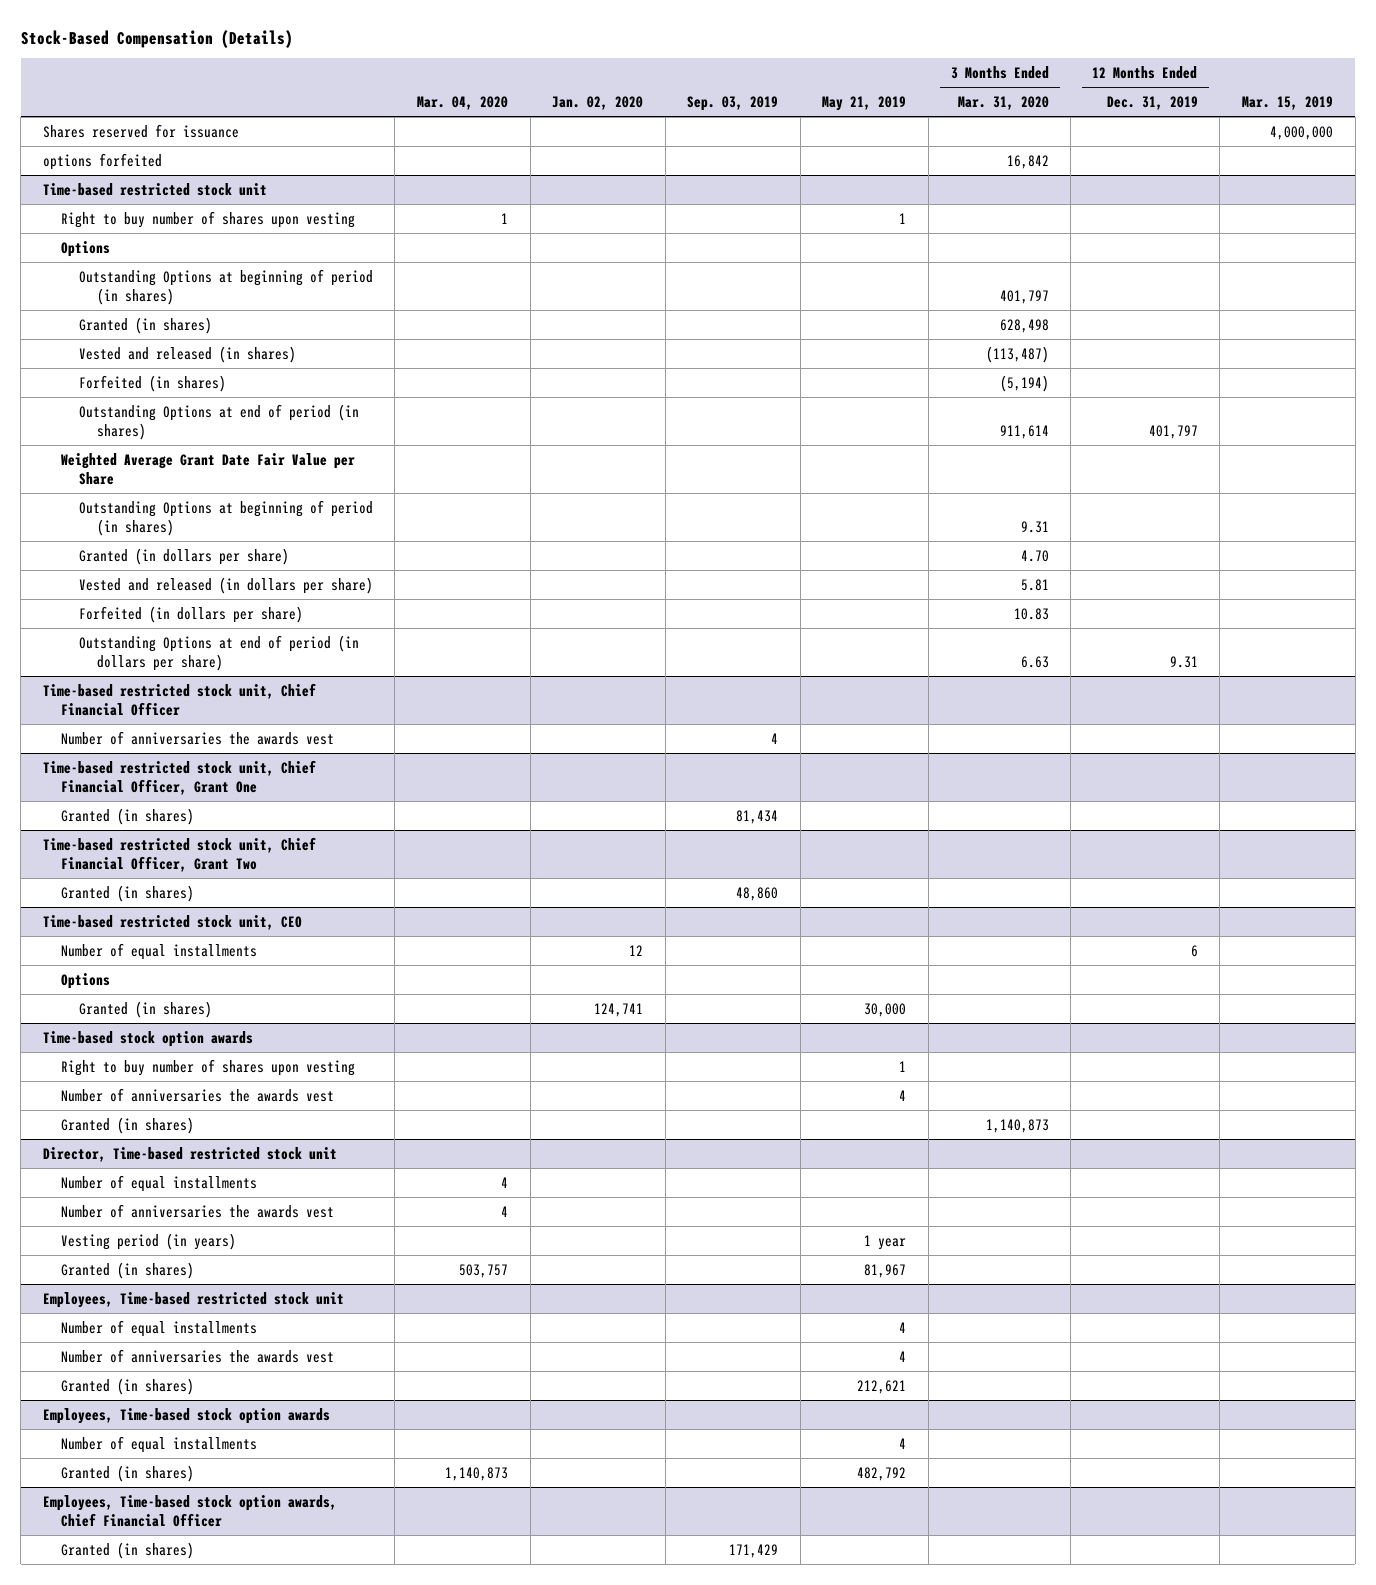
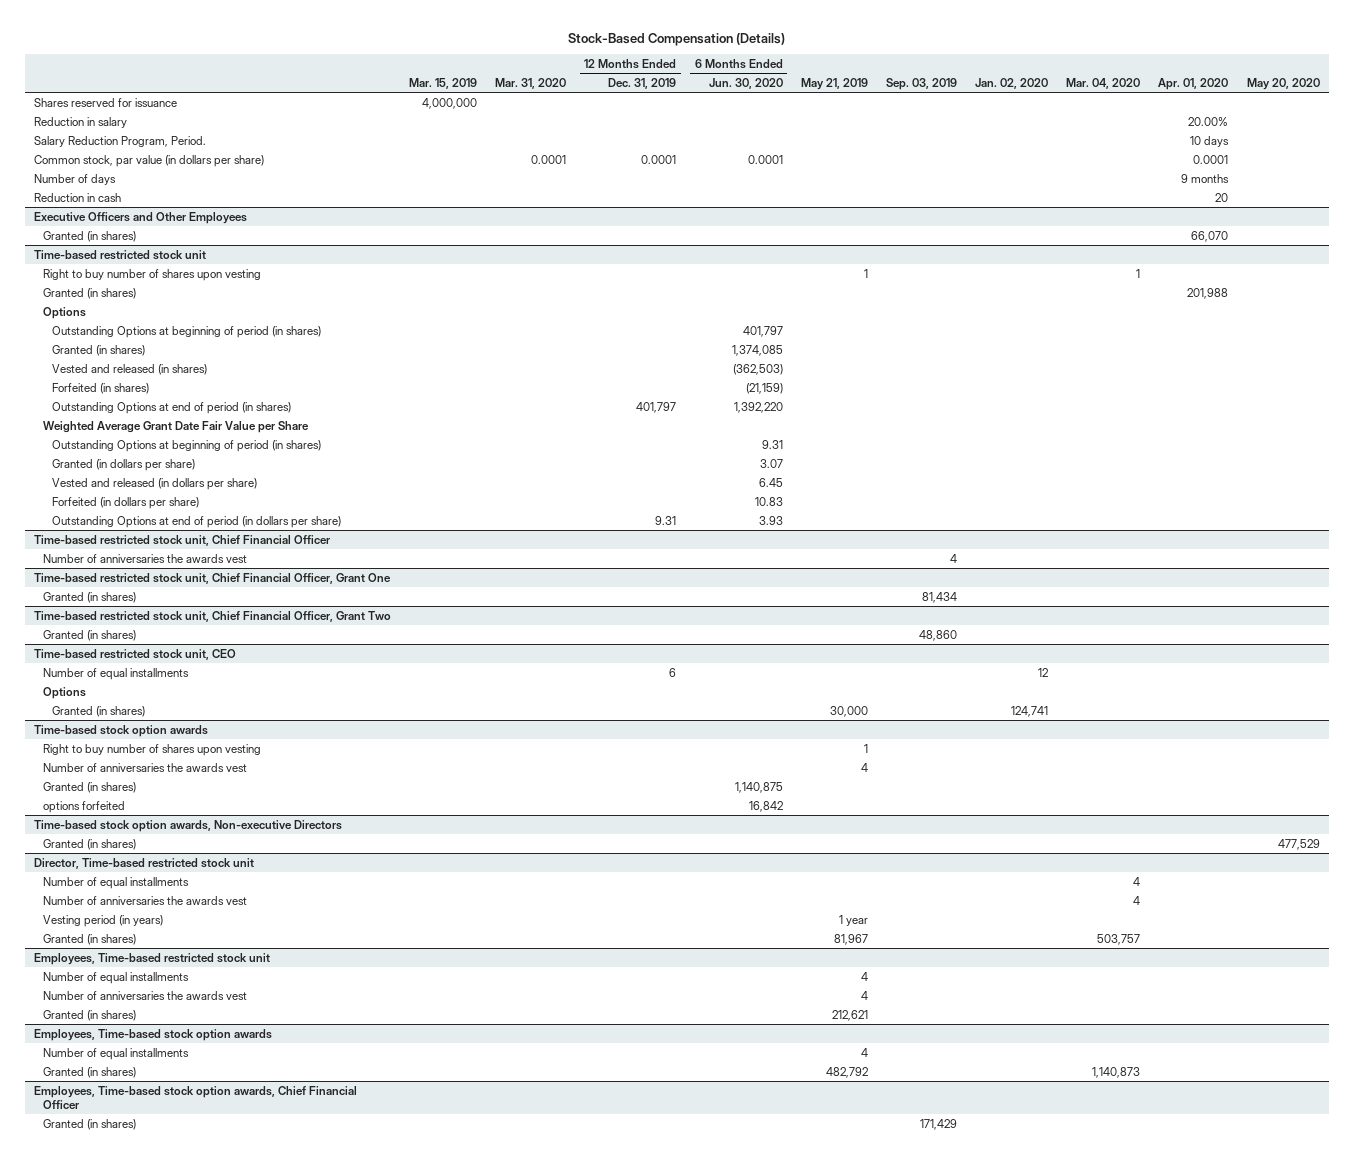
- | Mar. 04, 2020 | Jan. 02, 2020 | Sep. 03, 2019 | May 21, 2019 | 3 Months Ended Mar. 31, 2020 | 12 Months Ended Dec. 31, 2019 | Mar. 15, 2019
+ | Mar. 15, 2019 | Mar. 31, 2020 | 12 Months Ended Dec. 31, 2019 | 6 Months Ended Jun. 30, 2020 | May 21, 2019 | Sep. 03, 2019 | Jan. 02, 2020 | Mar. 04, 2020 | Apr. 01, 2020 | May 20, 2020
- options forfeited | | | | | 16,842 | |
+ Reduction in salary | | | | | | | | | 20.00% |
+ Salary Reduction Program, Period. | | | | | | | | | 10 days |
+ Common stock, par value (in dollars per share) | | 0.0001 | 0.0001 | 0.0001 | | | | | 0.0001 |
+ Number of days | | | | | | | | | 9 months |
+ Reduction in cash | | | | | | | | | 20 |
+ Executive Officers and Other Employees
+ Granted (in shares) | | | | | | | | | 66,070 |
@ Time-based restricted stock unit
+ Granted (in shares) | | | | | | | | | 201,988 |
@ Time-based stock option awards
+ options forfeited | | | | 16,842 | | | | | |
+ Time-based stock option awards, Non-executive Directors
+ Granted (in shares) | | | | | | | | | | 477,529

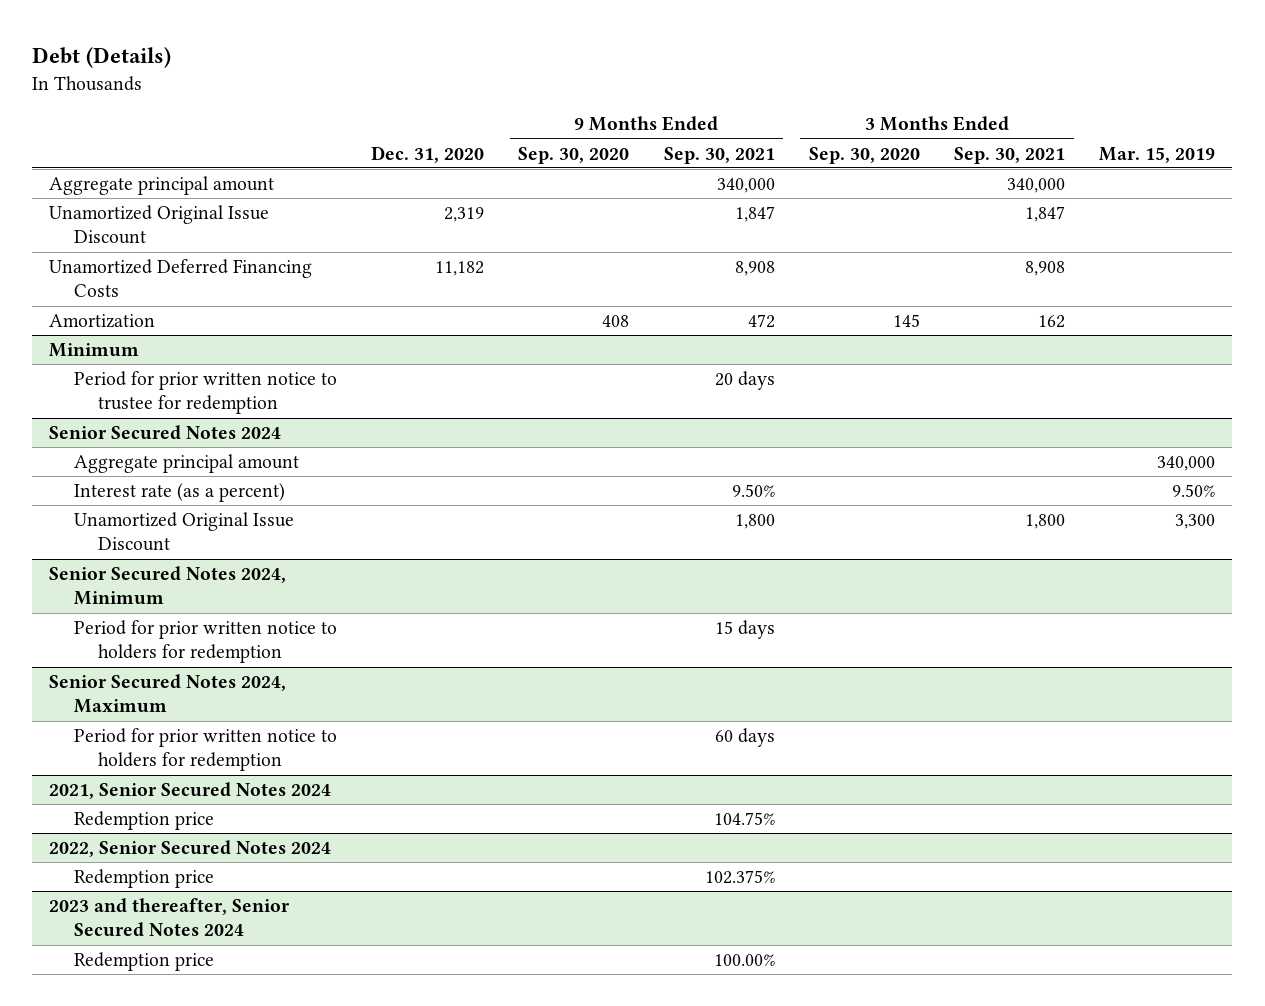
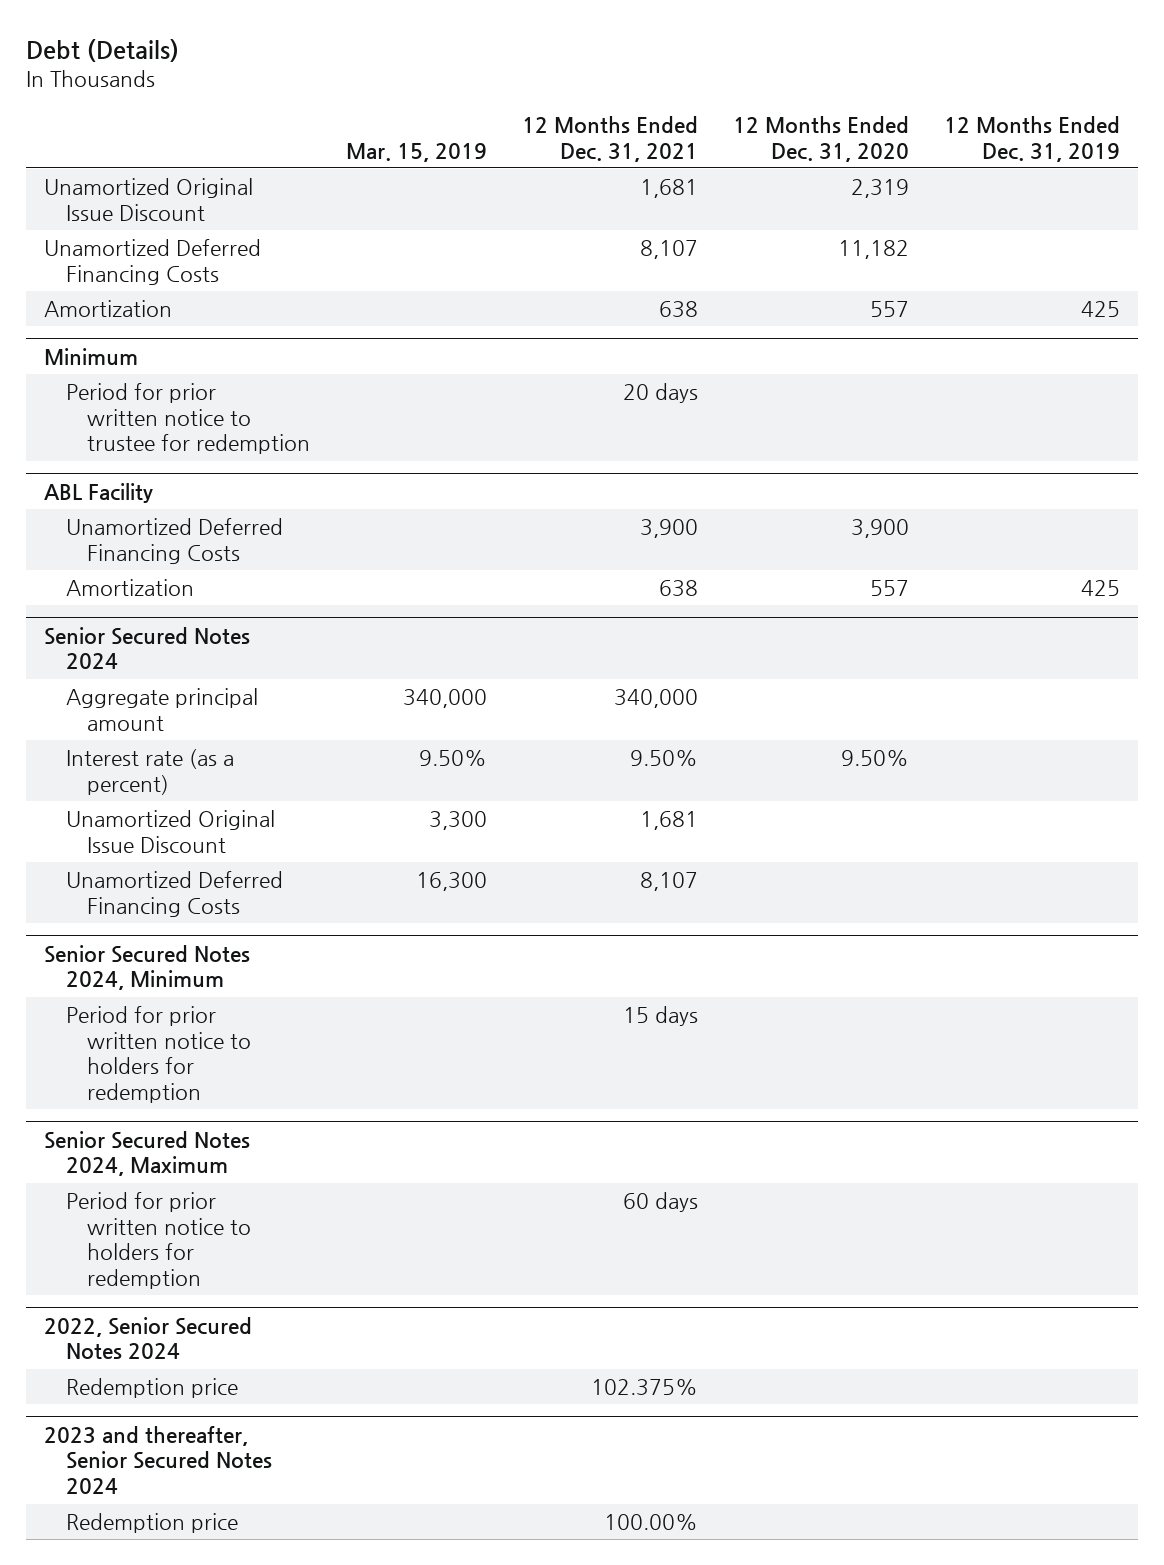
- | Dec. 31, 2020 | 9 Months Ended Sep. 30, 2020 | 9 Months Ended Sep. 30, 2021 | 3 Months Ended Sep. 30, 2020 | 3 Months Ended Sep. 30, 2021 | Mar. 15, 2019
+ | Mar. 15, 2019 | 12 Months Ended Dec. 31, 2021 | 12 Months Ended Dec. 31, 2020 | 12 Months Ended Dec. 31, 2019
- Aggregate principal amount | | | 340,000 | | 340,000 |
+ ABL Facility
+ Unamortized Deferred Financing Costs | | 3,900 | 3,900 |
+ Amortization | | 638 | 557 | 425
@ Senior Secured Notes 2024
+ Unamortized Deferred Financing Costs | 16,300 | 8,107 | |
- 2021, Senior Secured Notes 2024
- Redemption price | | | 104.75% | | |

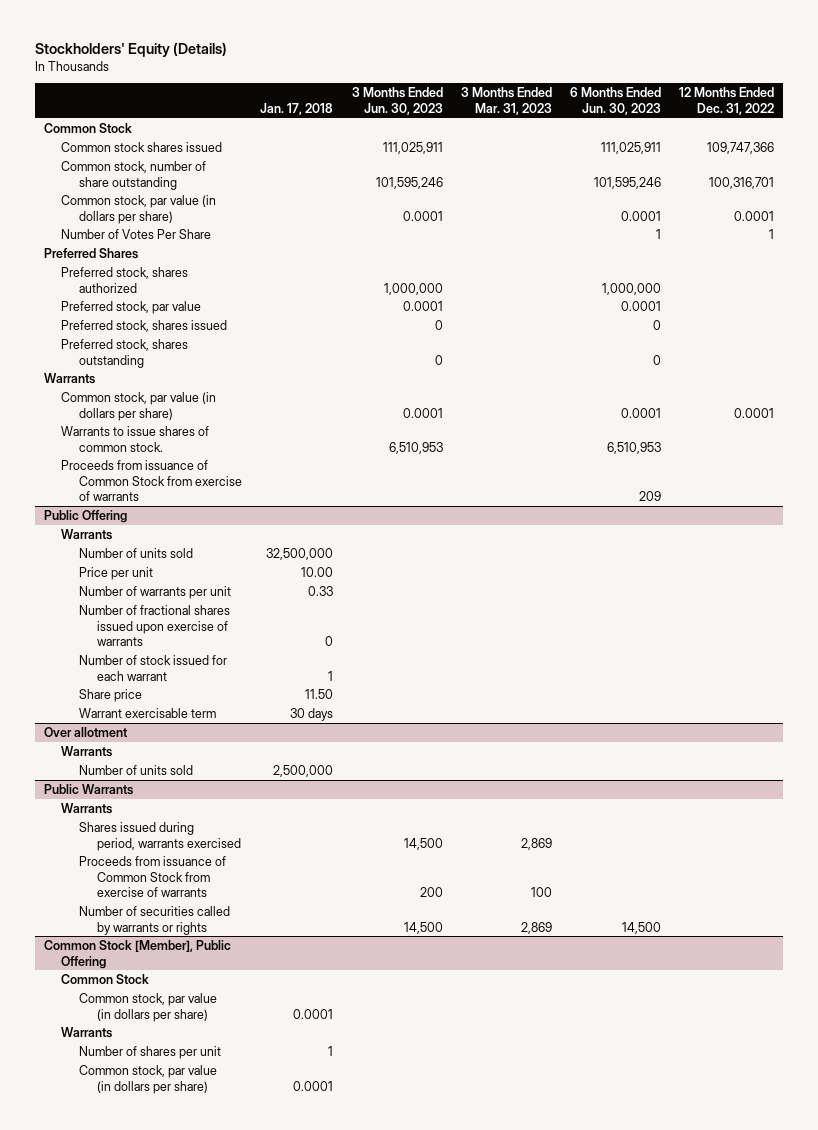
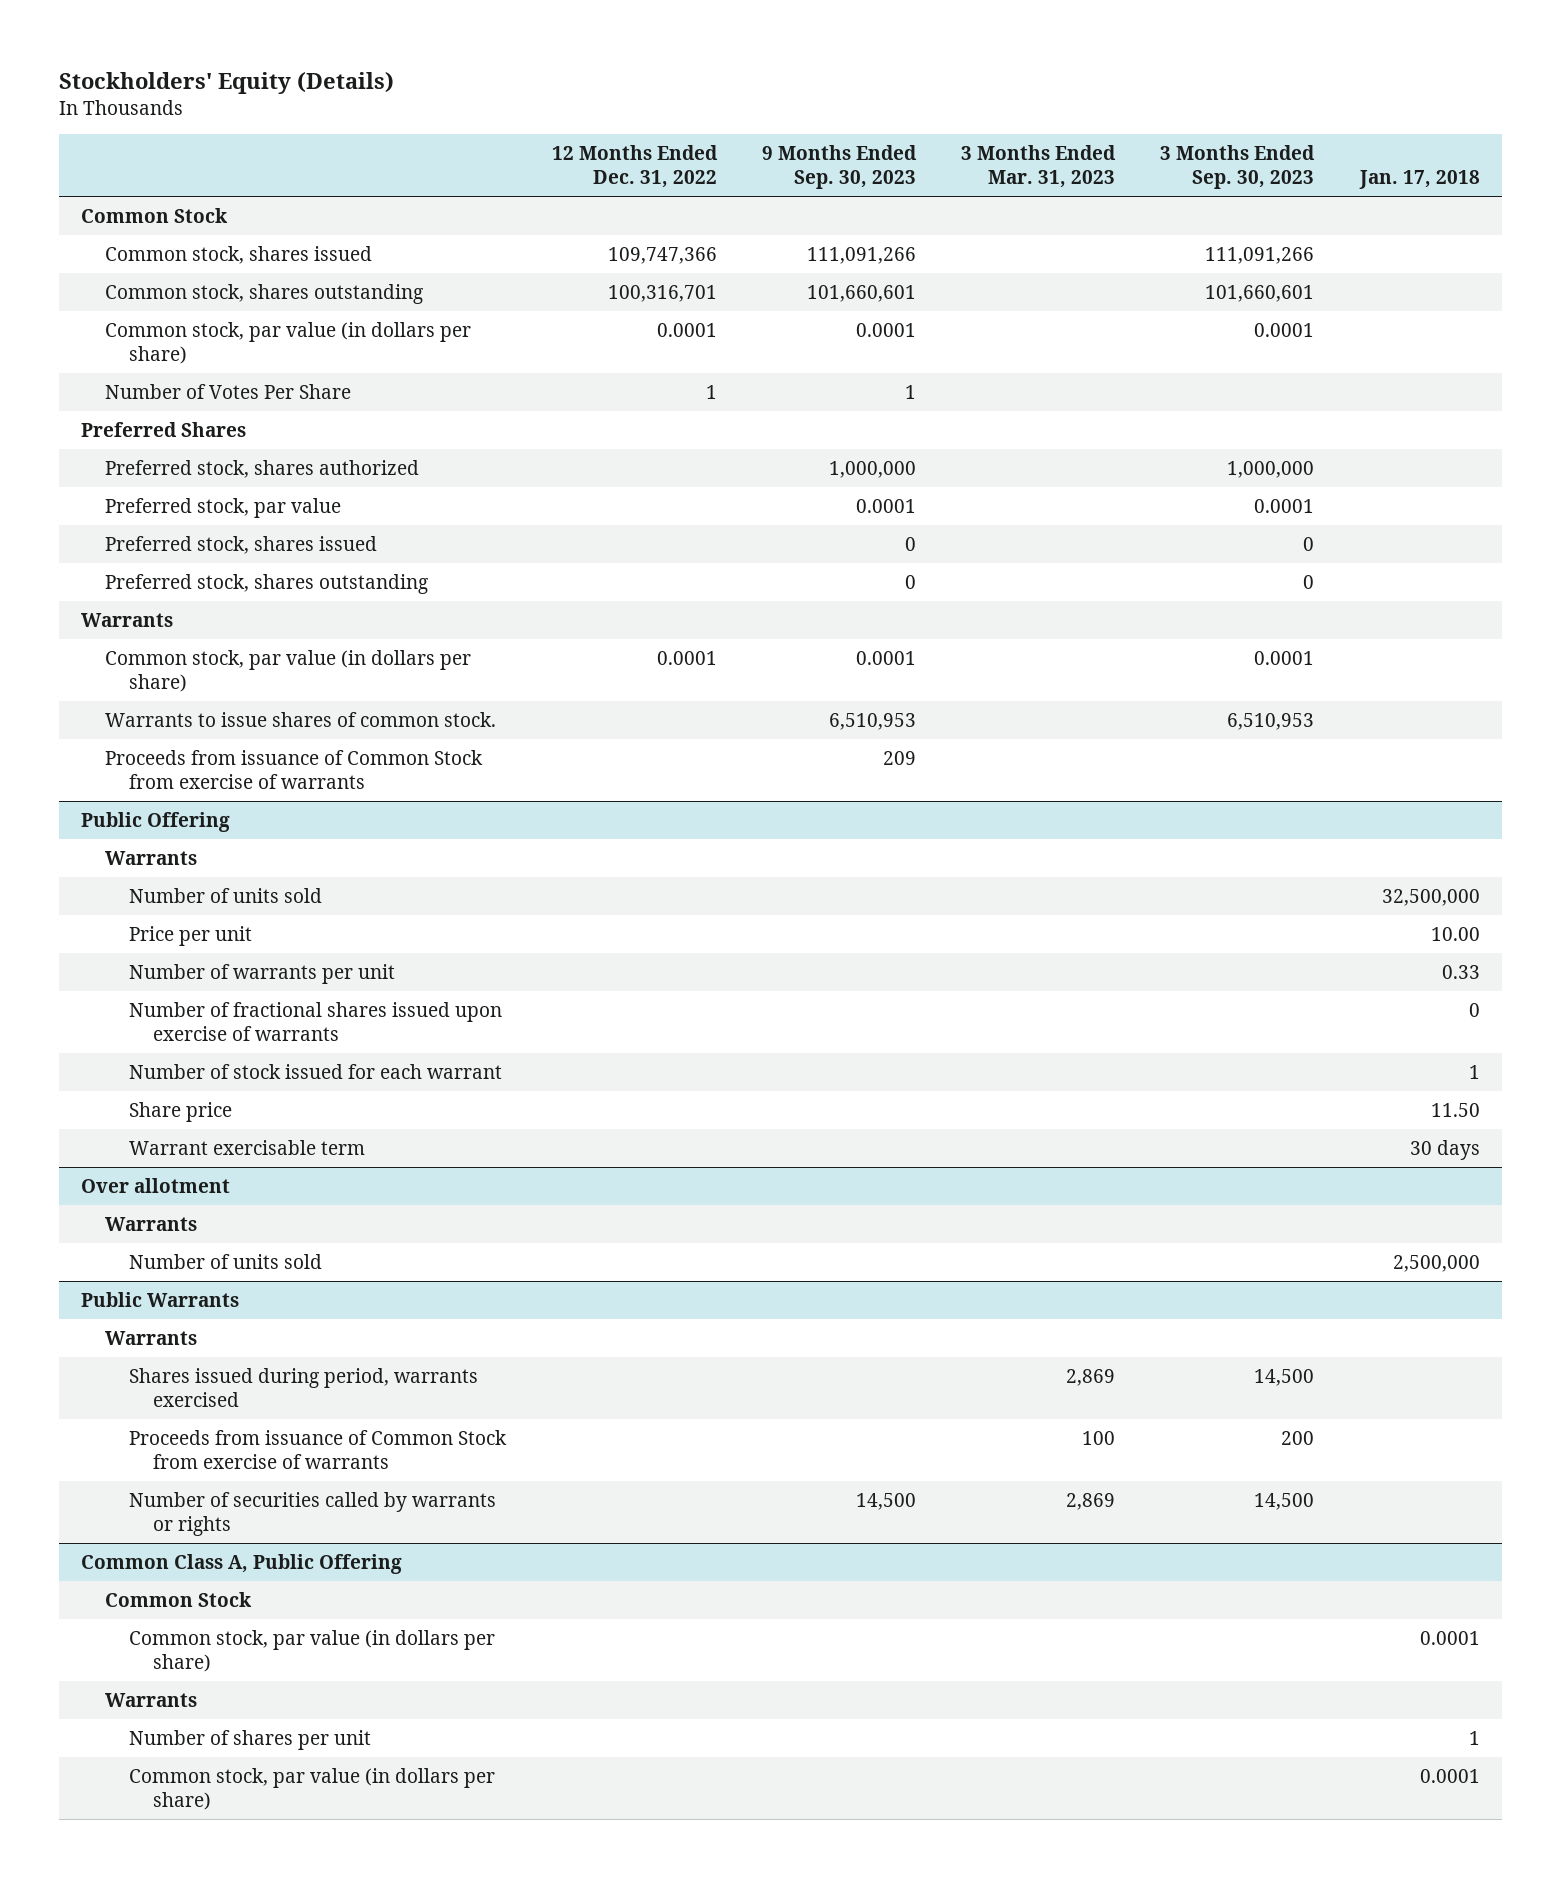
- | Jan. 17, 2018 | 3 Months Ended Jun. 30, 2023 | 3 Months Ended Mar. 31, 2023 | 6 Months Ended Jun. 30, 2023 | 12 Months Ended Dec. 31, 2022
+ | 12 Months Ended Dec. 31, 2022 | 9 Months Ended Sep. 30, 2023 | 3 Months Ended Mar. 31, 2023 | 3 Months Ended Sep. 30, 2023 | Jan. 17, 2018
- Common stock shares issued | | 111,025,911 | | 111,025,911 | 109,747,366
- Common stock, number of share outstanding | | 101,595,246 | | 101,595,246 | 100,316,701
+ Common stock, shares issued | 109,747,366 | 111,091,266 | | 111,091,266 |
+ Common stock, shares outstanding | 100,316,701 | 101,660,601 | | 101,660,601 |
- Common Stock [Member], Public Offering
+ Common Class A, Public Offering

